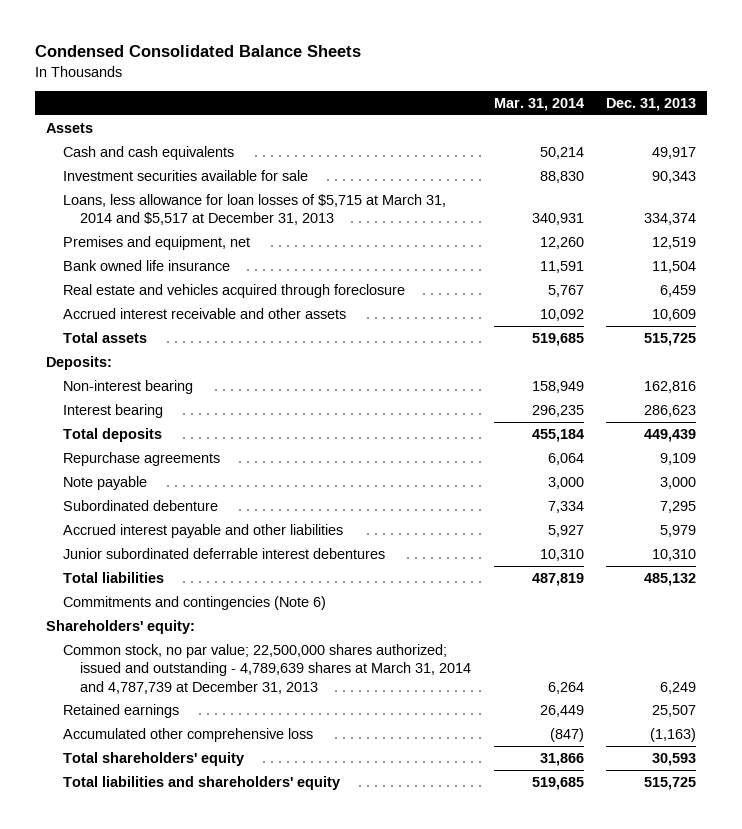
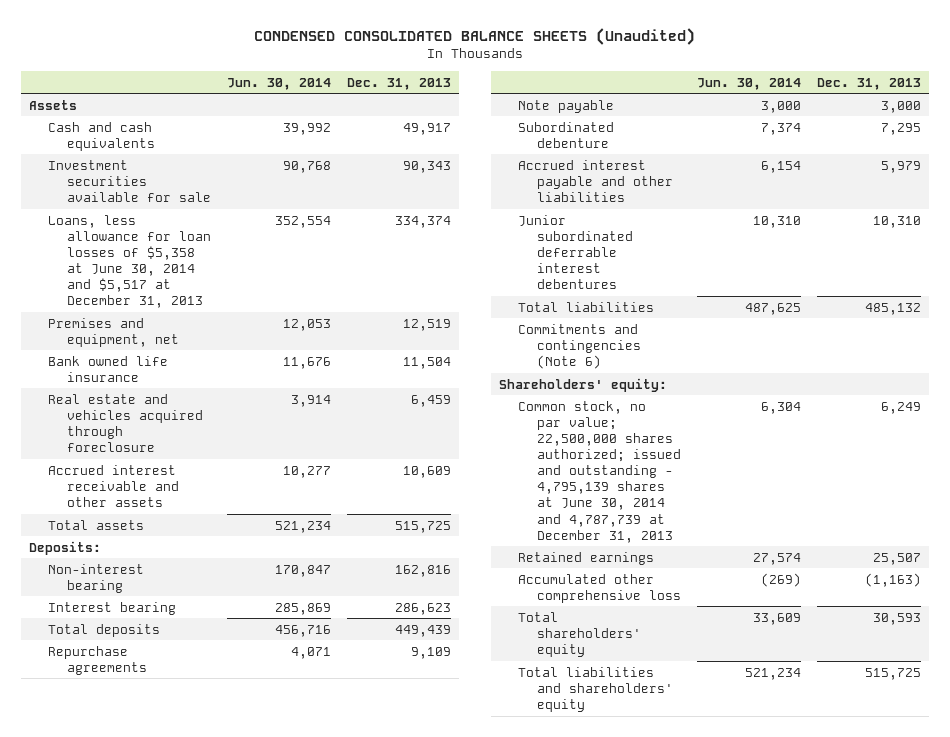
- Condensed Consolidated Balance Sheets
+ CONDENSED CONSOLIDATED BALANCE SHEETS (Unaudited)
- | Mar. 31, 2014 | Dec. 31, 2013
+ | Jun. 30, 2014 | Dec. 31, 2013
- Loans, less allowance for loan losses of $5,715 at March 31, 2014 and $5,517 at December 31, 2013 | 340,931 | 334,374
+ Loans, less allowance for loan losses of $5,358 at June 30, 2014 and $5,517 at December 31, 2013 | 352,554 | 334,374
- Common stock, no par value; 22,500,000 shares authorized; issued and outstanding - 4,789,639 shares at March 31, 2014 and 4,787,739 at December 31, 2013 | 6,264 | 6,249
+ Common stock, no par value; 22,500,000 shares authorized; issued and outstanding - 4,795,139 shares at June 30, 2014 and 4,787,739 at December 31, 2013 | 6,304 | 6,249

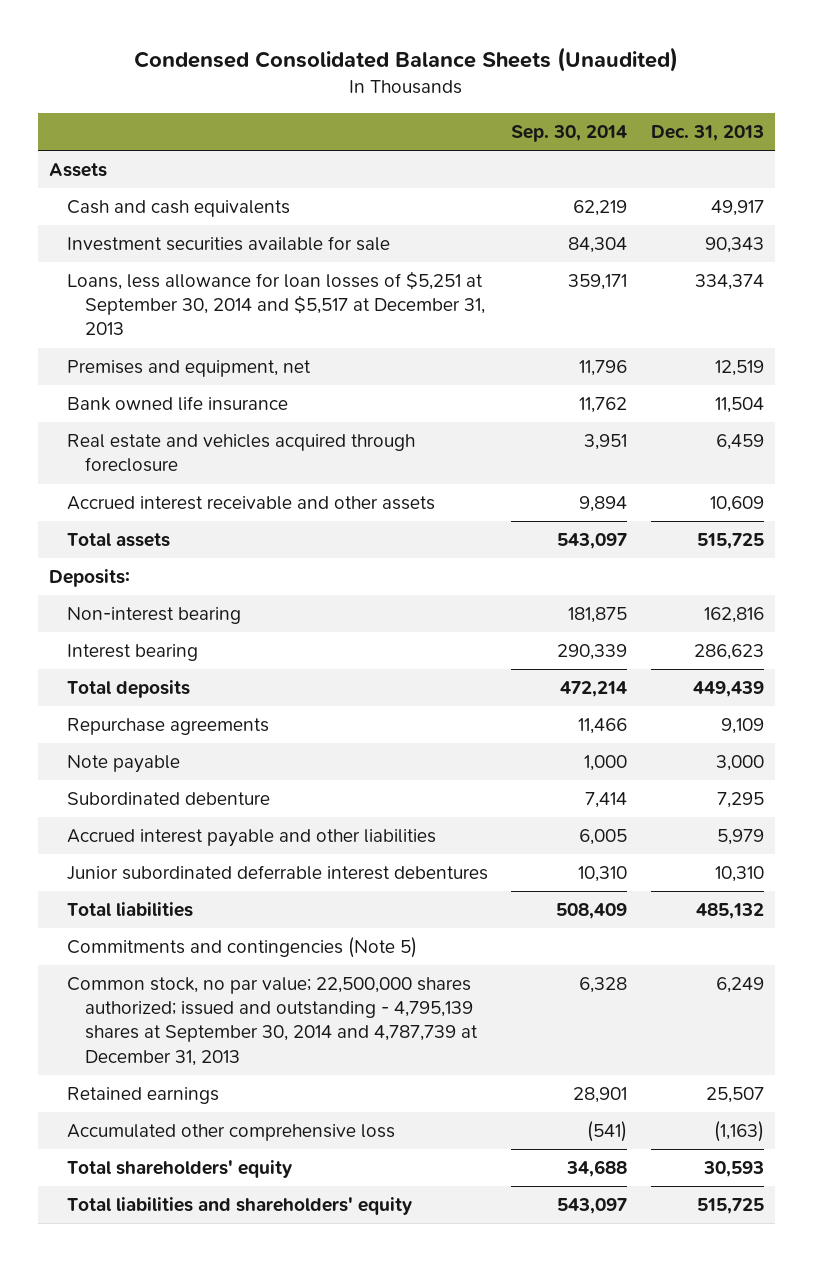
- CONDENSED CONSOLIDATED BALANCE SHEETS (Unaudited)
+ Condensed Consolidated Balance Sheets (Unaudited)
- | Jun. 30, 2014 | Dec. 31, 2013
+ | Sep. 30, 2014 | Dec. 31, 2013
- Loans, less allowance for loan losses of $5,358 at June 30, 2014 and $5,517 at December 31, 2013 | 352,554 | 334,374
+ Loans, less allowance for loan losses of $5,251 at September 30, 2014 and $5,517 at December 31, 2013 | 359,171 | 334,374
- Commitments and contingencies (Note 6)
- Shareholders' equity:
- Common stock, no par value; 22,500,000 shares authorized; issued and outstanding - 4,795,139 shares at June 30, 2014 and 4,787,739 at December 31, 2013 | 6,304 | 6,249
+ Commitments and contingencies (Note 5)
+ Common stock, no par value; 22,500,000 shares authorized; issued and outstanding - 4,795,139 shares at September 30, 2014 and 4,787,739 at December 31, 2013 | 6,328 | 6,249

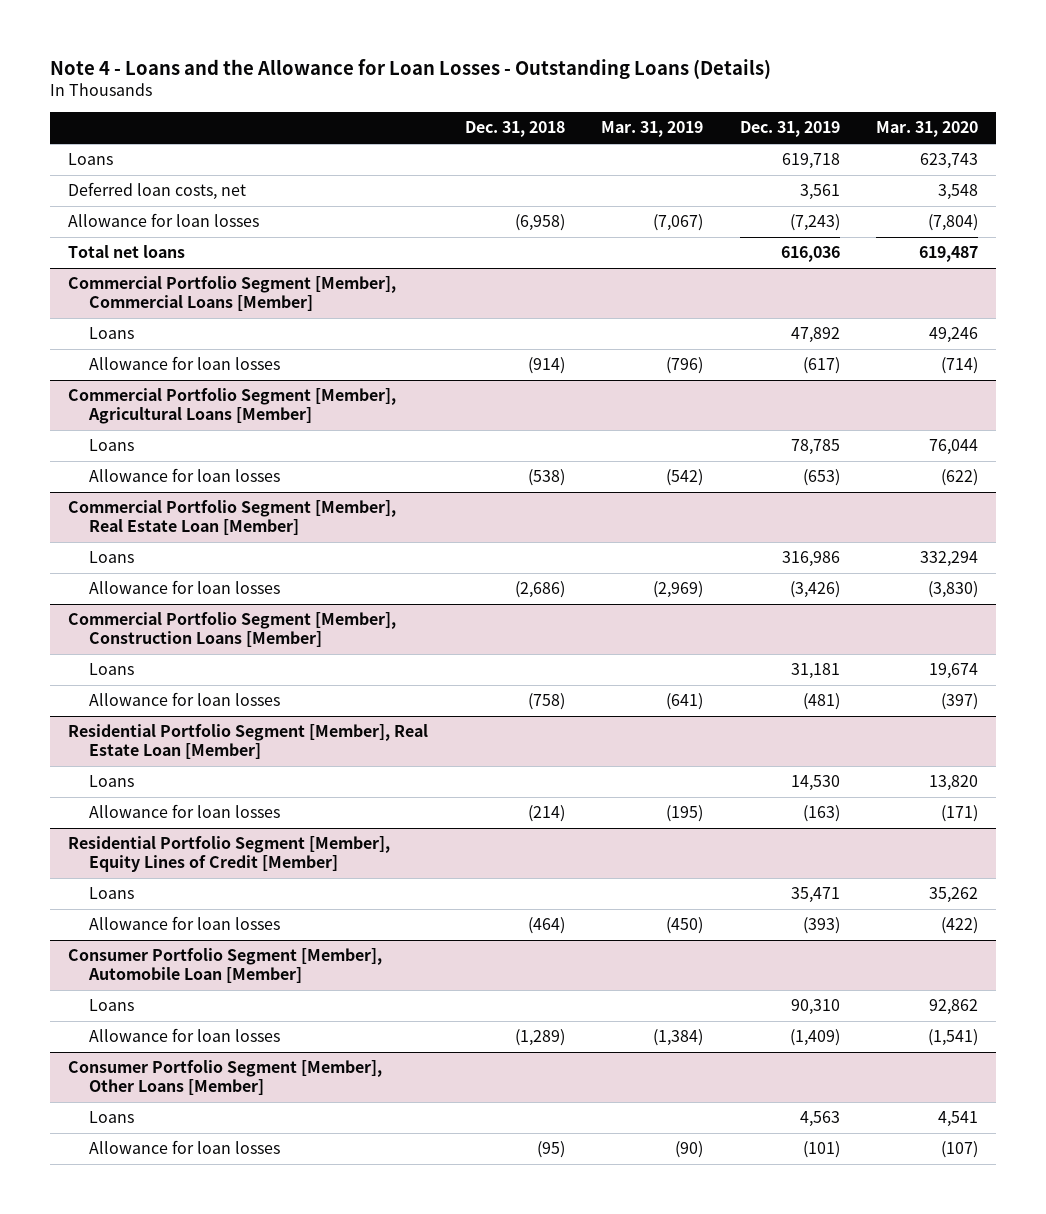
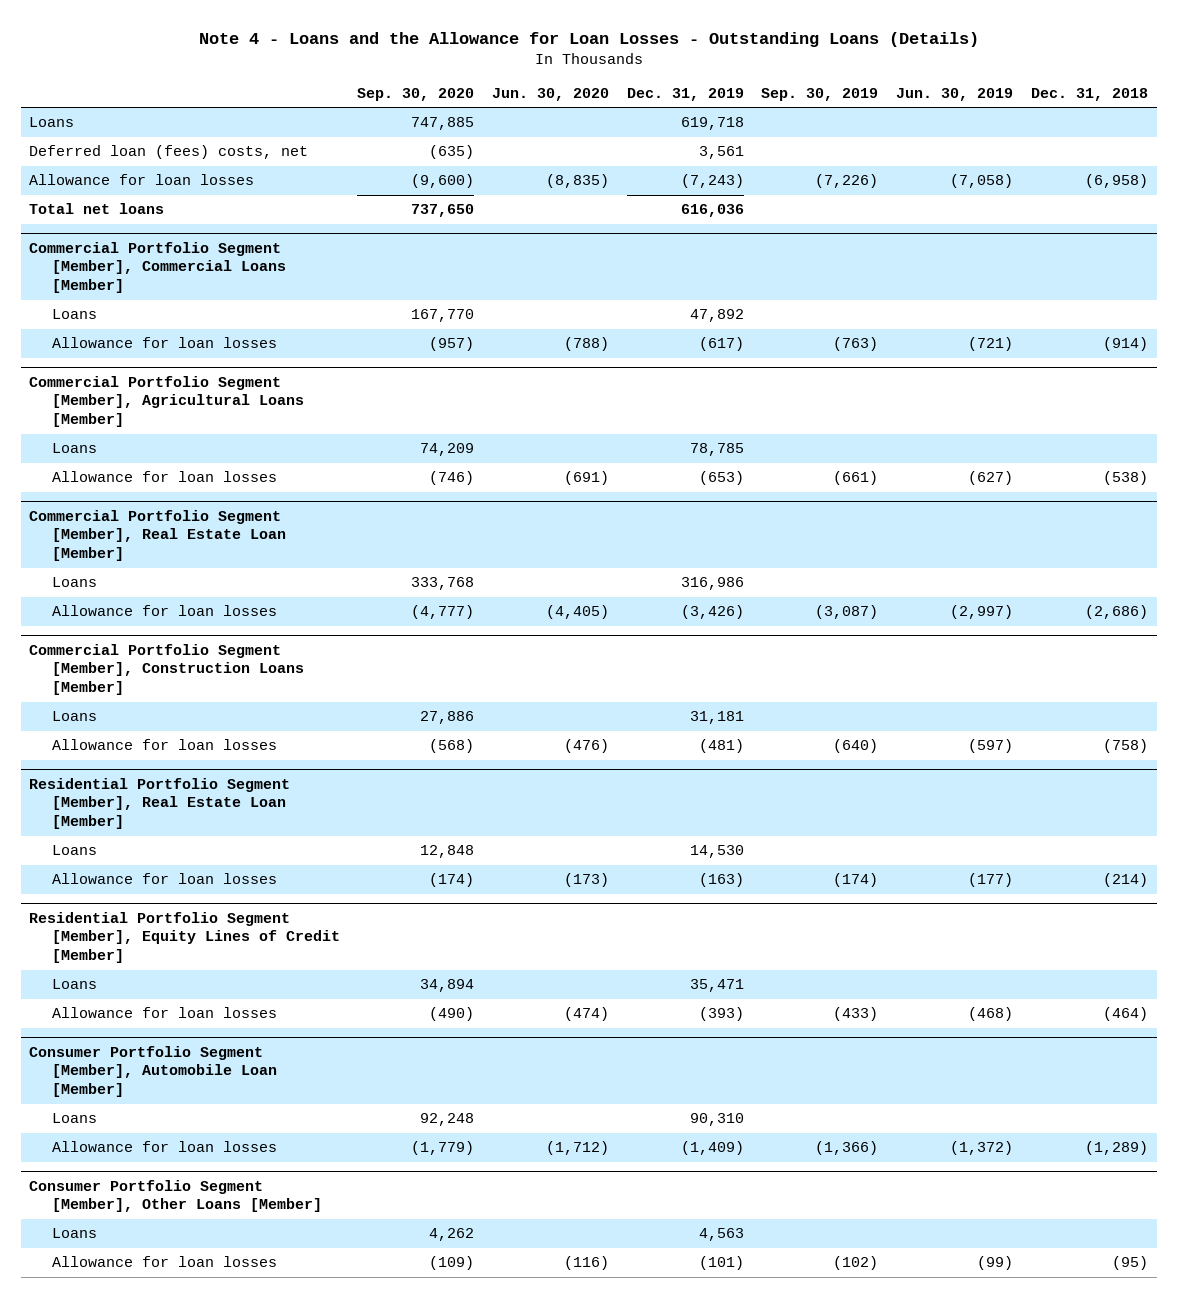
- | Dec. 31, 2018 | Mar. 31, 2019 | Dec. 31, 2019 | Mar. 31, 2020
+ | Sep. 30, 2020 | Jun. 30, 2020 | Dec. 31, 2019 | Sep. 30, 2019 | Jun. 30, 2019 | Dec. 31, 2018
- Deferred loan costs, net | | | 3,561 | 3,548
+ Deferred loan (fees) costs, net | (635) | | 3,561 | | |

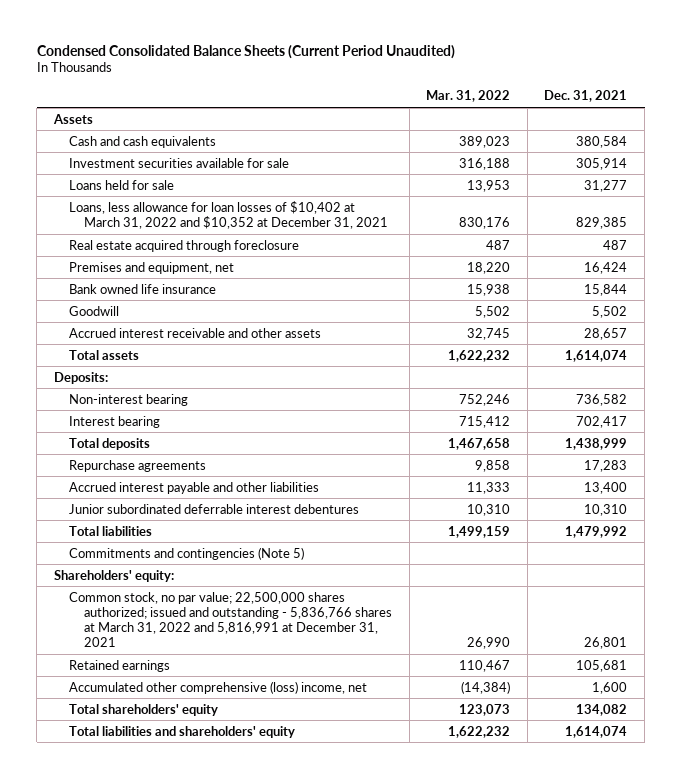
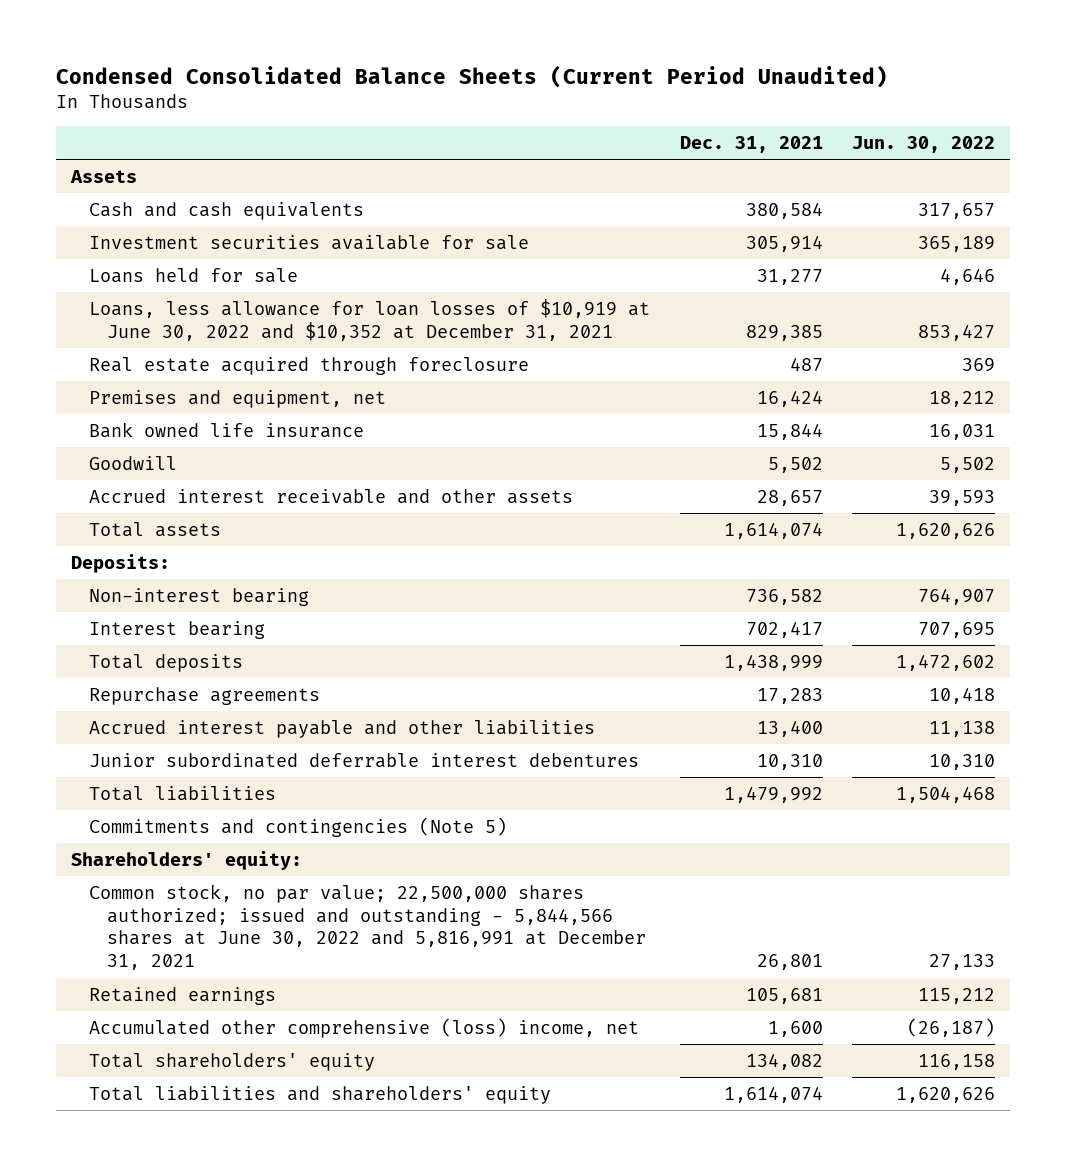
- | Mar. 31, 2022 | Dec. 31, 2021
+ | Dec. 31, 2021 | Jun. 30, 2022
- Loans, less allowance for loan losses of $10,402 at March 31, 2022 and $10,352 at December 31, 2021 | 830,176 | 829,385
+ Loans, less allowance for loan losses of $10,919 at June 30, 2022 and $10,352 at December 31, 2021 | 829,385 | 853,427
- Common stock, no par value; 22,500,000 shares authorized; issued and outstanding - 5,836,766 shares at March 31, 2022 and 5,816,991 at December 31, 2021 | 26,990 | 26,801
+ Common stock, no par value; 22,500,000 shares authorized; issued and outstanding - 5,844,566 shares at June 30, 2022 and 5,816,991 at December 31, 2021 | 26,801 | 27,133

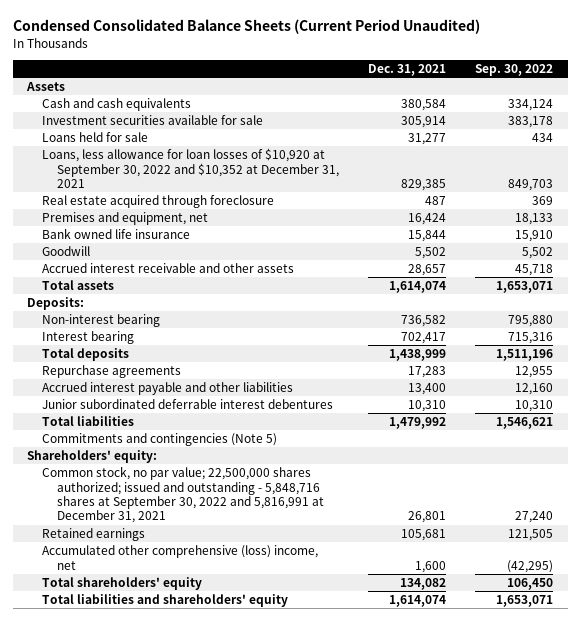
- | Dec. 31, 2021 | Jun. 30, 2022
+ | Dec. 31, 2021 | Sep. 30, 2022
- Loans, less allowance for loan losses of $10,919 at June 30, 2022 and $10,352 at December 31, 2021 | 829,385 | 853,427
+ Loans, less allowance for loan losses of $10,920 at September 30, 2022 and $10,352 at December 31, 2021 | 829,385 | 849,703
- Common stock, no par value; 22,500,000 shares authorized; issued and outstanding - 5,844,566 shares at June 30, 2022 and 5,816,991 at December 31, 2021 | 26,801 | 27,133
+ Common stock, no par value; 22,500,000 shares authorized; issued and outstanding - 5,848,716 shares at September 30, 2022 and 5,816,991 at December 31, 2021 | 26,801 | 27,240

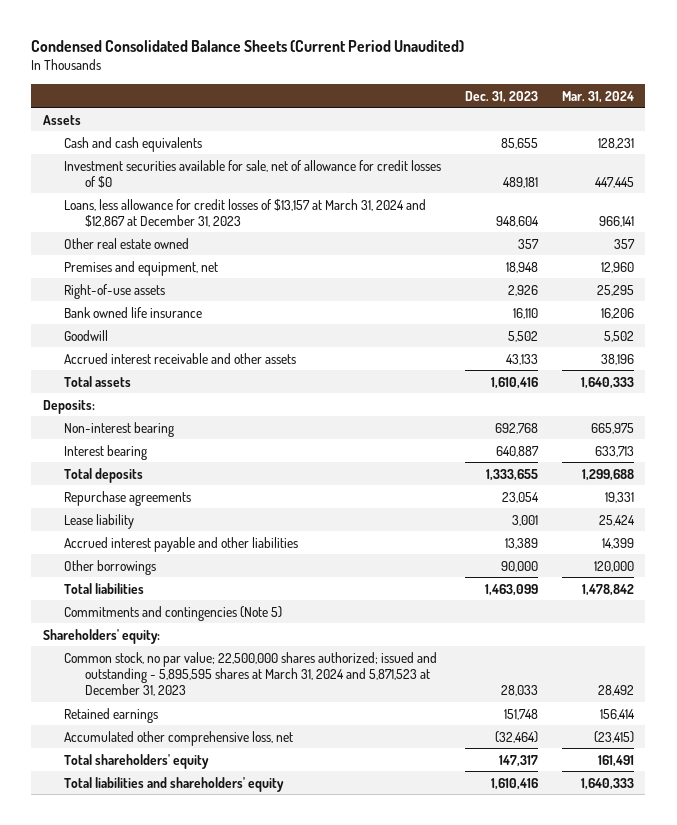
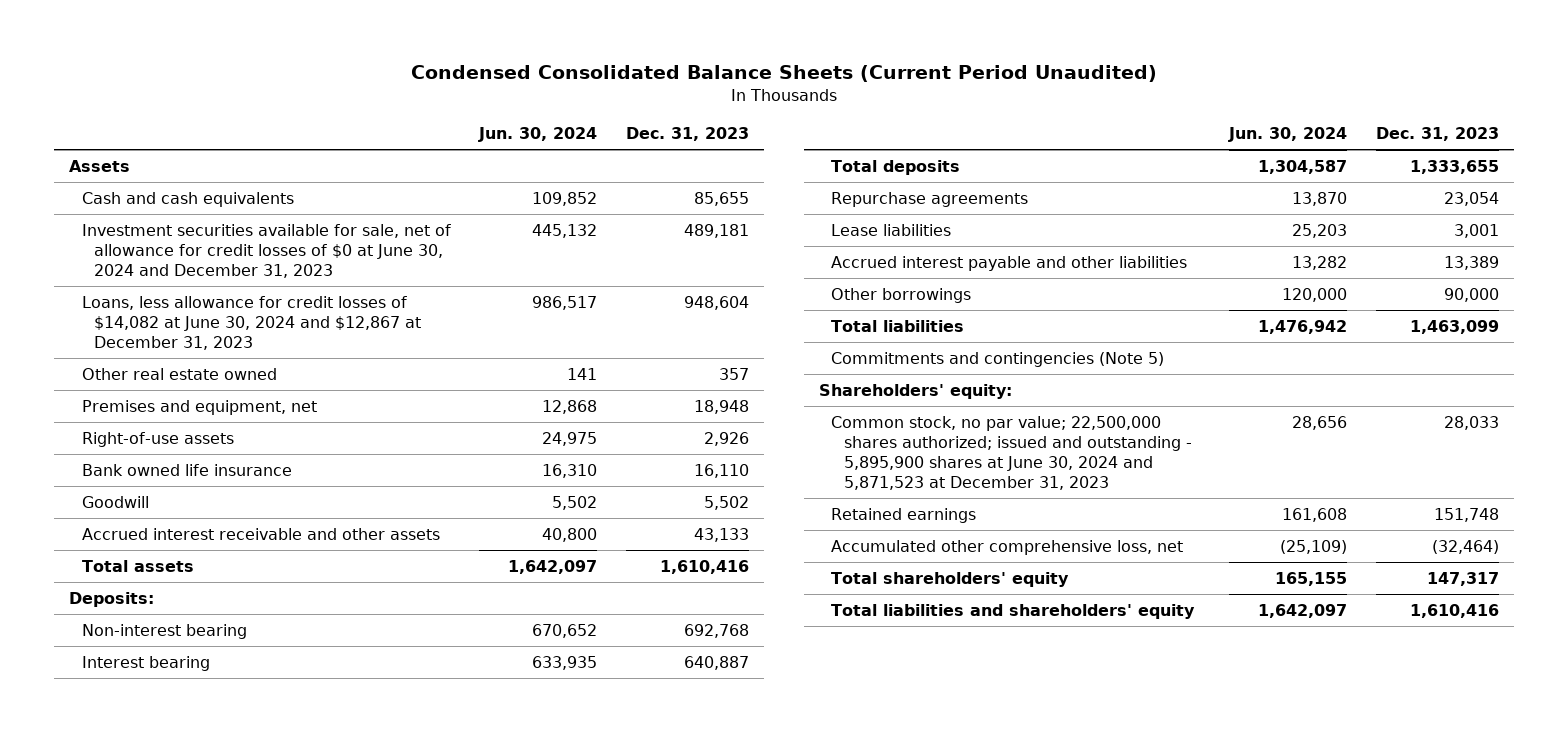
- | Dec. 31, 2023 | Mar. 31, 2024
+ | Jun. 30, 2024 | Dec. 31, 2023
- Investment securities available for sale, net of allowance for credit losses of $0 | 489,181 | 447,445
- Loans, less allowance for credit losses of $13,157 at March 31, 2024 and $12,867 at December 31, 2023 | 948,604 | 966,141
+ Investment securities available for sale, net of allowance for credit losses of $0 at June 30, 2024 and December 31, 2023 | 445,132 | 489,181
+ Loans, less allowance for credit losses of $14,082 at June 30, 2024 and $12,867 at December 31, 2023 | 986,517 | 948,604
- Lease liability | 3,001 | 25,424
+ Lease liabilities | 25,203 | 3,001
- Common stock, no par value; 22,500,000 shares authorized; issued and outstanding - 5,895,595 shares at March 31, 2024 and 5,871,523 at December 31, 2023 | 28,033 | 28,492
+ Common stock, no par value; 22,500,000 shares authorized; issued and outstanding - 5,895,900 shares at June 30, 2024 and 5,871,523 at December 31, 2023 | 28,656 | 28,033

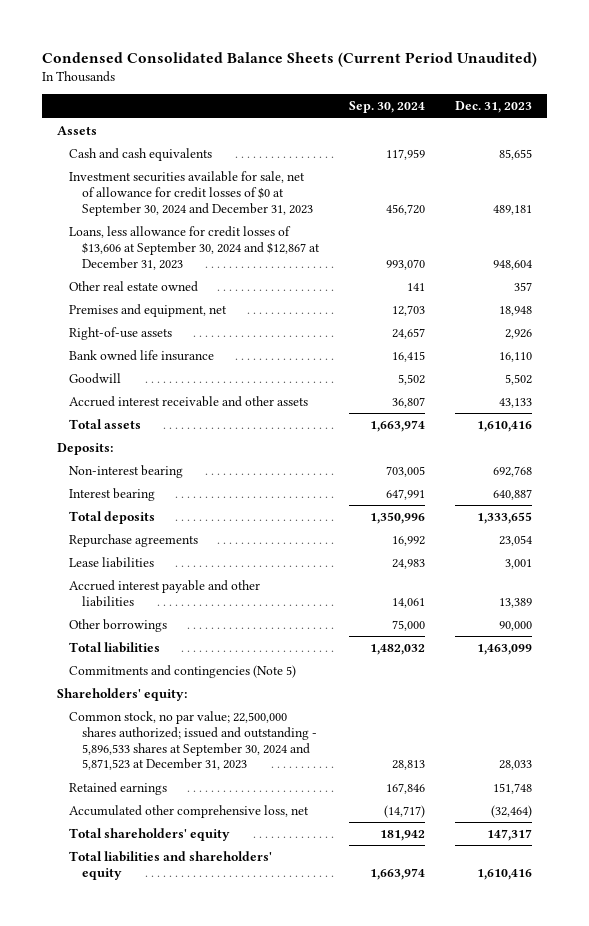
- | Jun. 30, 2024 | Dec. 31, 2023
+ | Sep. 30, 2024 | Dec. 31, 2023
- Investment securities available for sale, net of allowance for credit losses of $0 at June 30, 2024 and December 31, 2023 | 445,132 | 489,181
- Loans, less allowance for credit losses of $14,082 at June 30, 2024 and $12,867 at December 31, 2023 | 986,517 | 948,604
+ Investment securities available for sale, net of allowance for credit losses of $0 at September 30, 2024 and December 31, 2023 | 456,720 | 489,181
+ Loans, less allowance for credit losses of $13,606 at September 30, 2024 and $12,867 at December 31, 2023 | 993,070 | 948,604
- Common stock, no par value; 22,500,000 shares authorized; issued and outstanding - 5,895,900 shares at June 30, 2024 and 5,871,523 at December 31, 2023 | 28,656 | 28,033
+ Common stock, no par value; 22,500,000 shares authorized; issued and outstanding - 5,896,533 shares at September 30, 2024 and 5,871,523 at December 31, 2023 | 28,813 | 28,033

